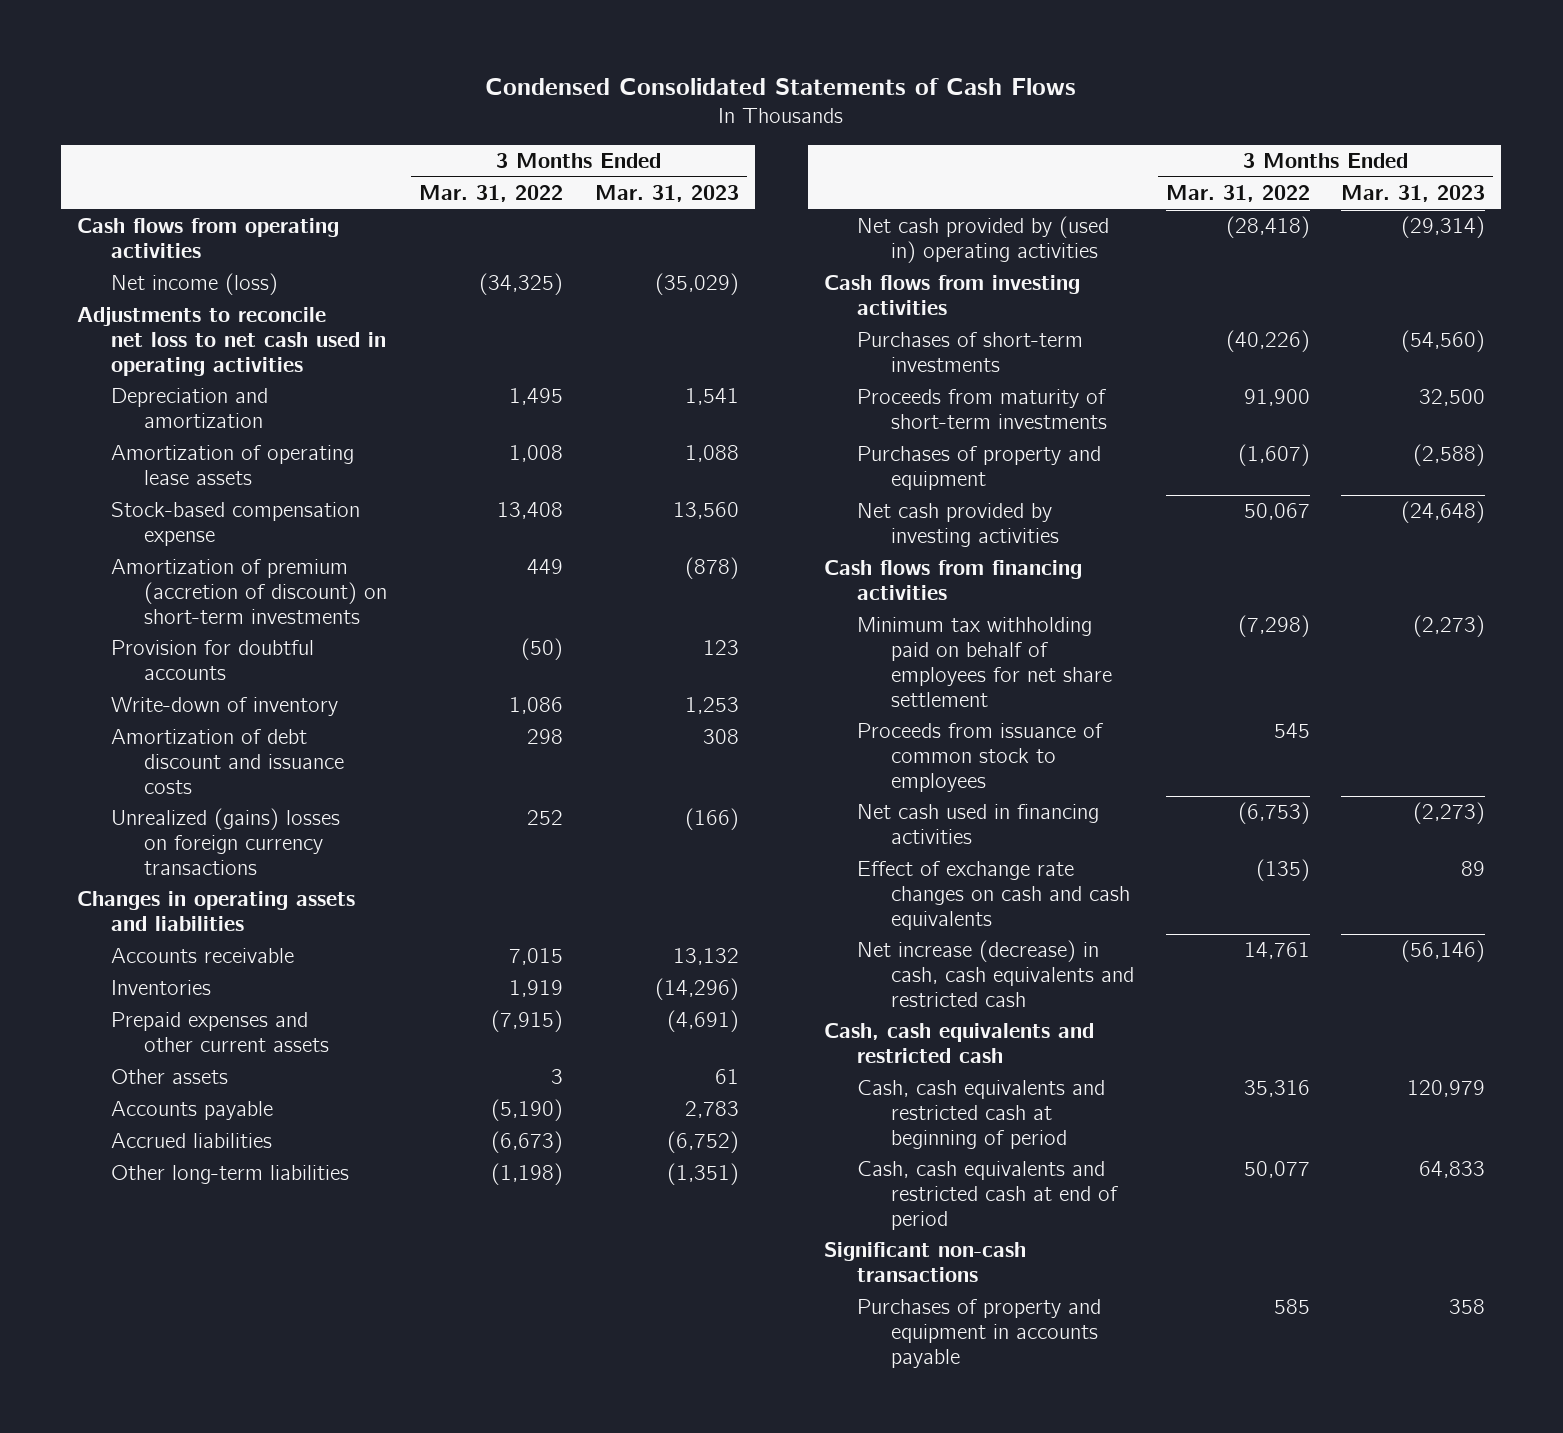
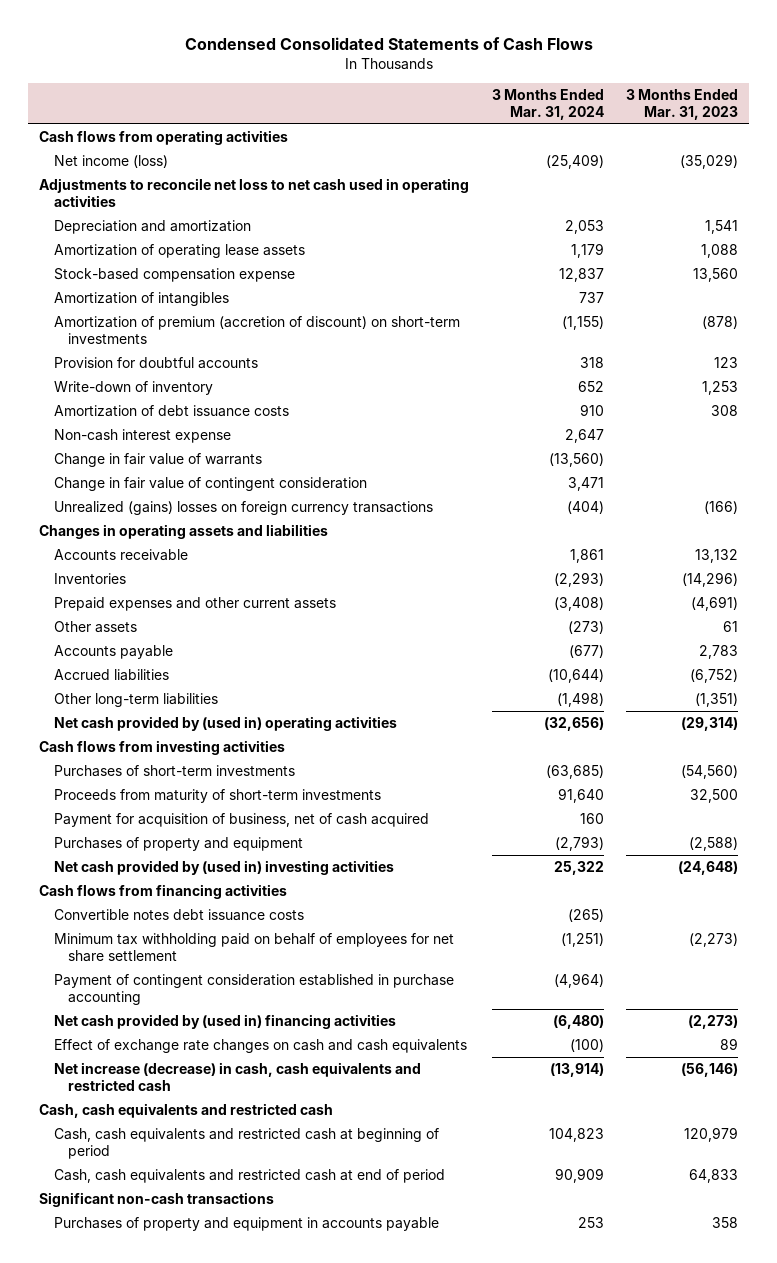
- | 3 Months Ended Mar. 31, 2022 | 3 Months Ended Mar. 31, 2023
+ | 3 Months Ended Mar. 31, 2024 | 3 Months Ended Mar. 31, 2023
+ Amortization of intangibles | 737 |
- Amortization of debt discount and issuance costs | 298 | 308
+ Amortization of debt issuance costs | 910 | 308
+ Non-cash interest expense | 2,647 |
+ Change in fair value of warrants | (13,560) |
+ Change in fair value of contingent consideration | 3,471 |
+ Payment for acquisition of business, net of cash acquired | 160 |
- Net cash provided by investing activities | 50,067 | (24,648)
+ Net cash provided by (used in) investing activities | 25,322 | (24,648)
+ Convertible notes debt issuance costs | (265) |
- Proceeds from issuance of common stock to employees | 545 |
- Net cash used in financing activities | (6,753) | (2,273)
+ Payment of contingent consideration established in purchase accounting | (4,964) |
+ Net cash provided by (used in) financing activities | (6,480) | (2,273)

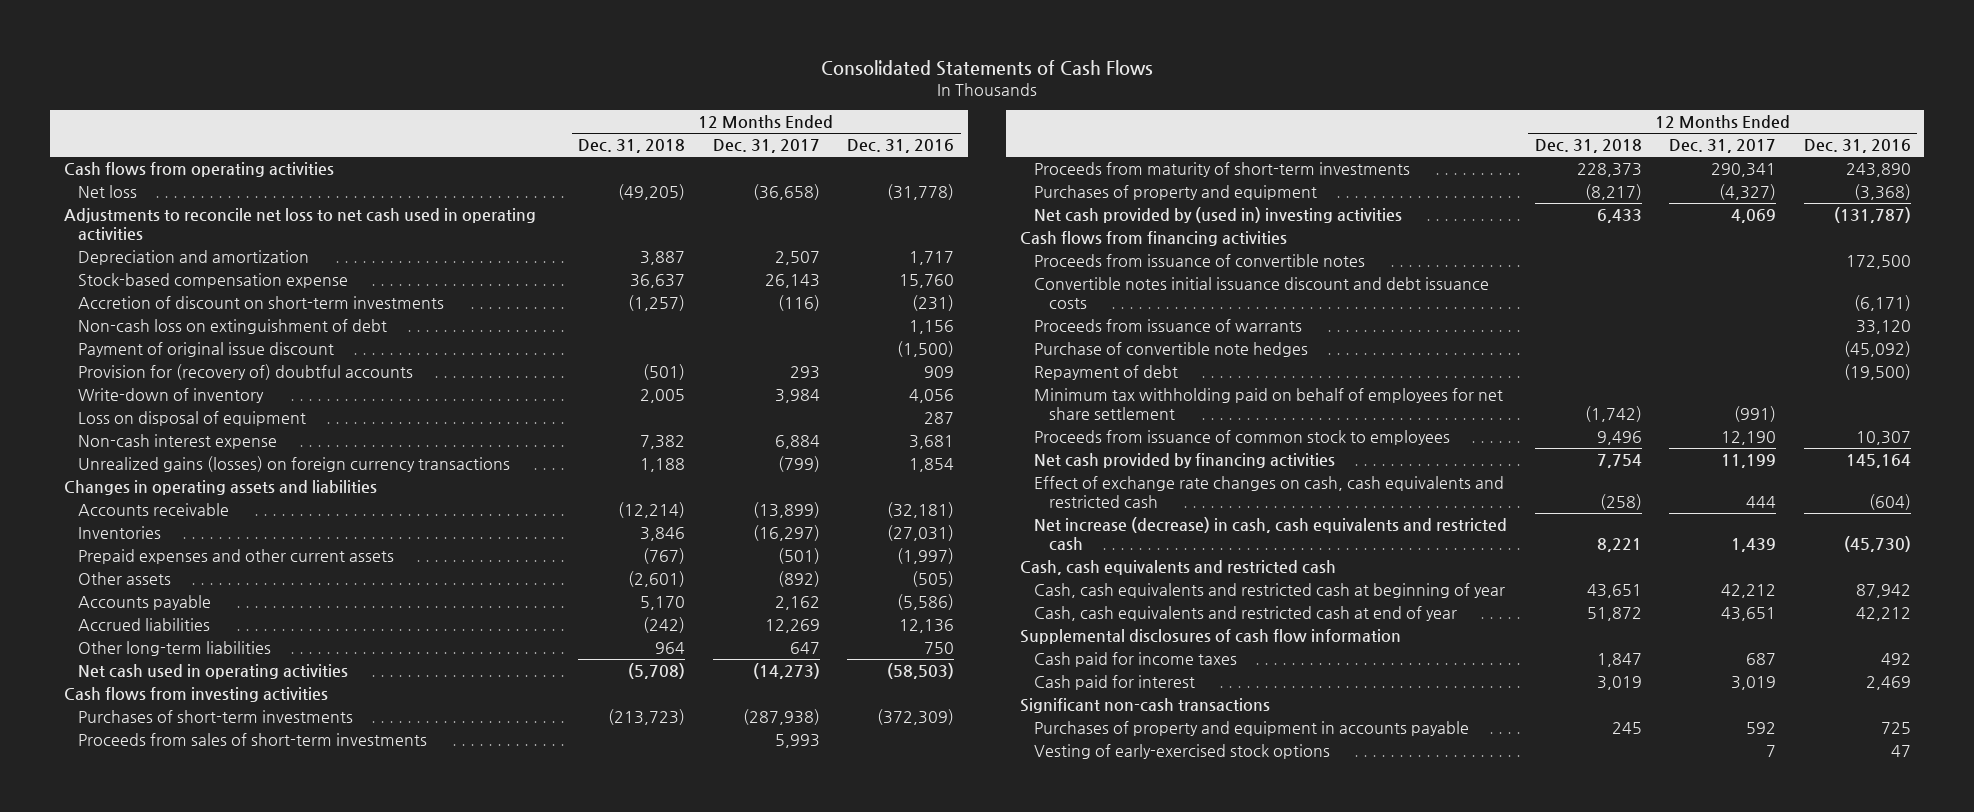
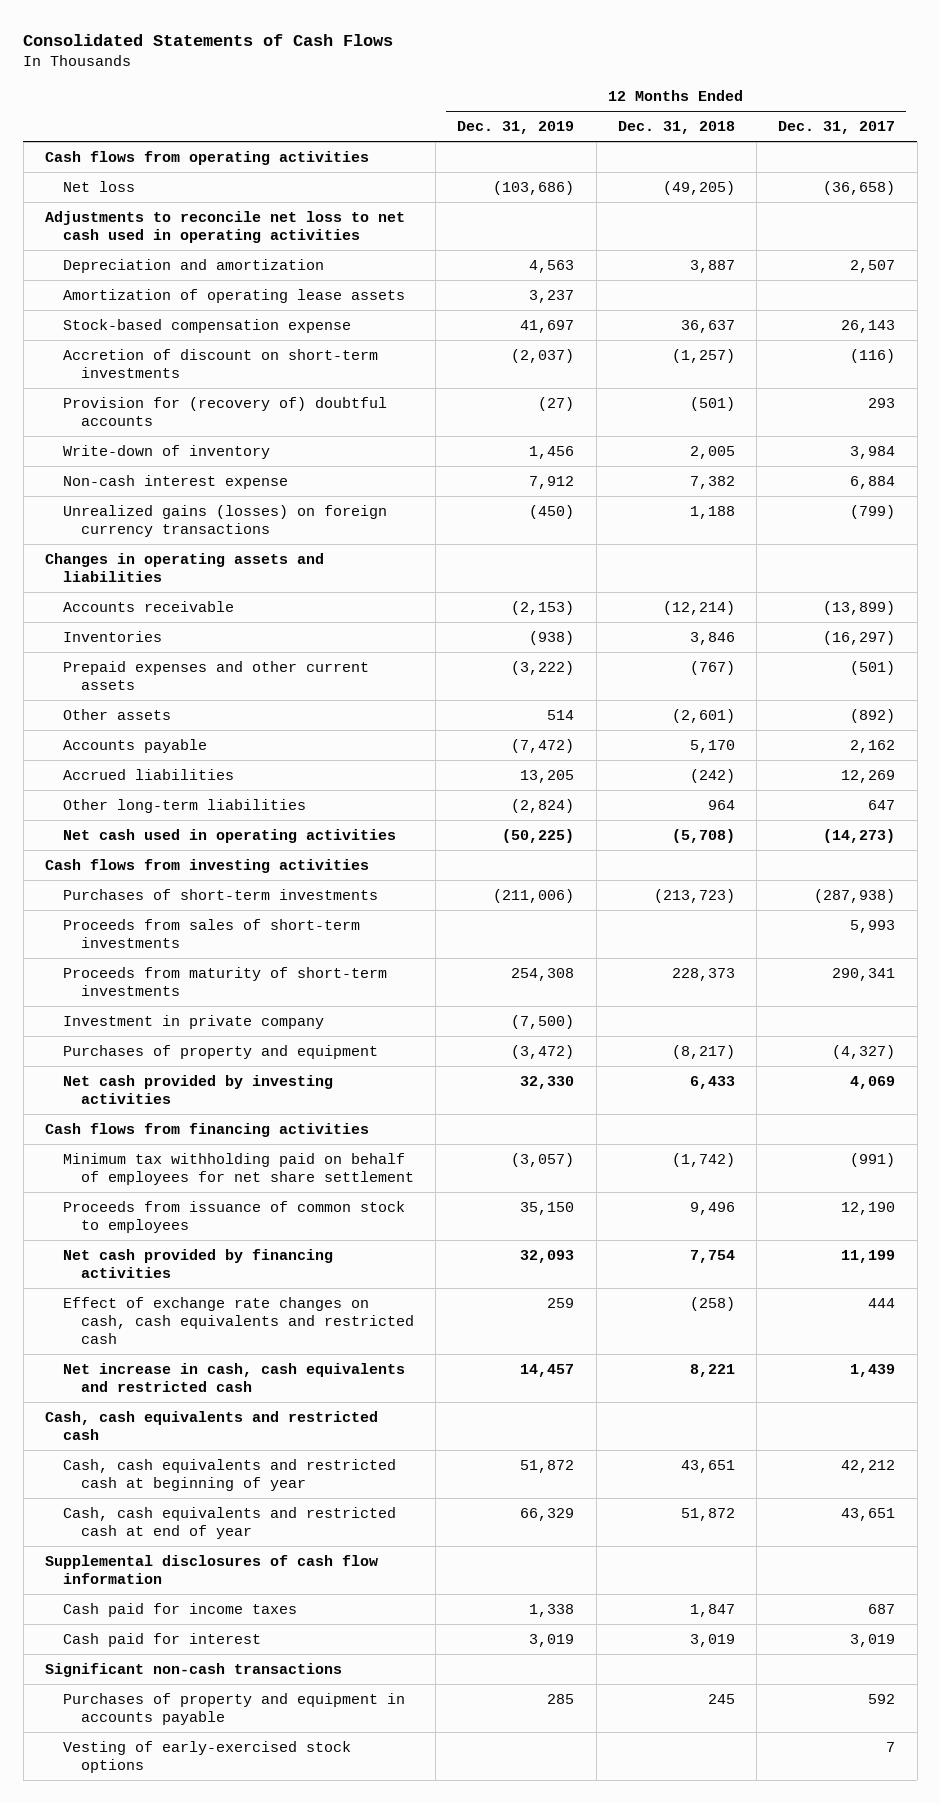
- | 12 Months Ended Dec. 31, 2018 | 12 Months Ended Dec. 31, 2017 | 12 Months Ended Dec. 31, 2016
+ | 12 Months Ended Dec. 31, 2019 | 12 Months Ended Dec. 31, 2018 | 12 Months Ended Dec. 31, 2017
+ Amortization of operating lease assets | 3,237 | |
- Non-cash loss on extinguishment of debt | | | 1,156
- Payment of original issue discount | | | (1,500)
- Loss on disposal of equipment | | | 287
+ Investment in private company | (7,500) | |
- Net cash provided by (used in) investing activities | 6,433 | 4,069 | (131,787)
+ Net cash provided by investing activities | 32,330 | 6,433 | 4,069
- Proceeds from issuance of convertible notes | | | 172,500
- Convertible notes initial issuance discount and debt issuance costs | | | (6,171)
- Proceeds from issuance of warrants | | | 33,120
- Purchase of convertible note hedges | | | (45,092)
- Repayment of debt | | | (19,500)
- Net increase (decrease) in cash, cash equivalents and restricted cash | 8,221 | 1,439 | (45,730)
+ Net increase in cash, cash equivalents and restricted cash | 14,457 | 8,221 | 1,439

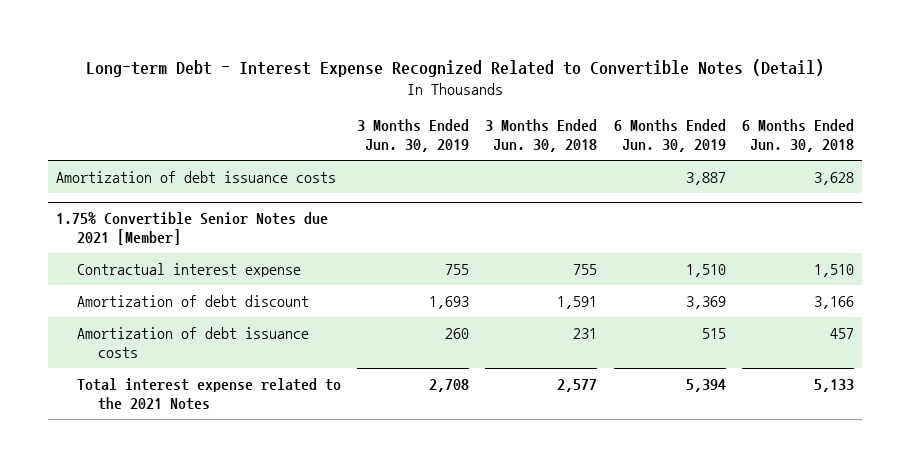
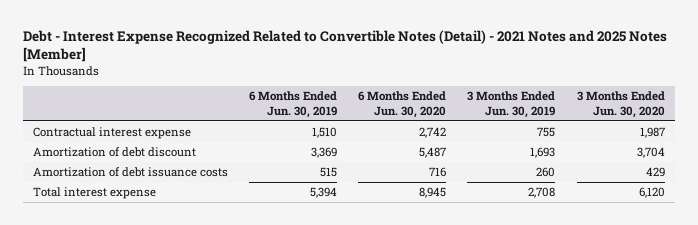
- Long-term Debt - Interest Expense Recognized Related to Convertible Notes (Detail)
+ Debt - Interest Expense Recognized Related to Convertible Notes (Detail) - 2021 Notes and 2025 Notes [Member]
- | 3 Months Ended Jun. 30, 2019 | 3 Months Ended Jun. 30, 2018 | 6 Months Ended Jun. 30, 2019 | 6 Months Ended Jun. 30, 2018
+ | 6 Months Ended Jun. 30, 2019 | 6 Months Ended Jun. 30, 2020 | 3 Months Ended Jun. 30, 2019 | 3 Months Ended Jun. 30, 2020
- Amortization of debt issuance costs | | | 3,887 | 3,628
- 1.75% Convertible Senior Notes due 2021 [Member]
- Total interest expense related to the 2021 Notes | 2,708 | 2,577 | 5,394 | 5,133
+ Total interest expense | 5,394 | 8,945 | 2,708 | 6,120

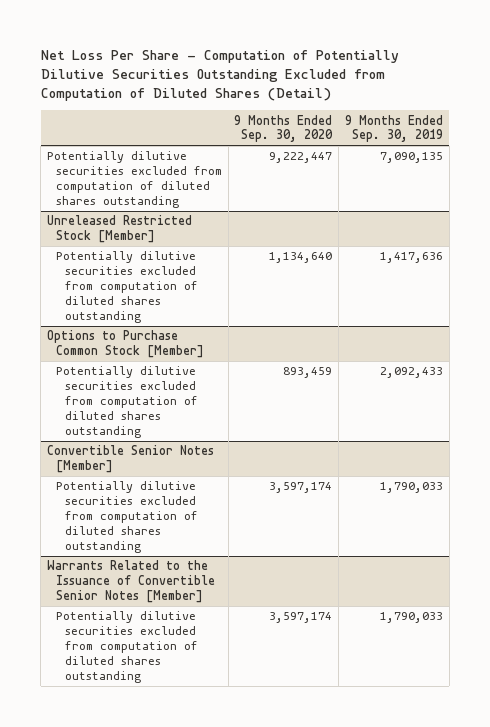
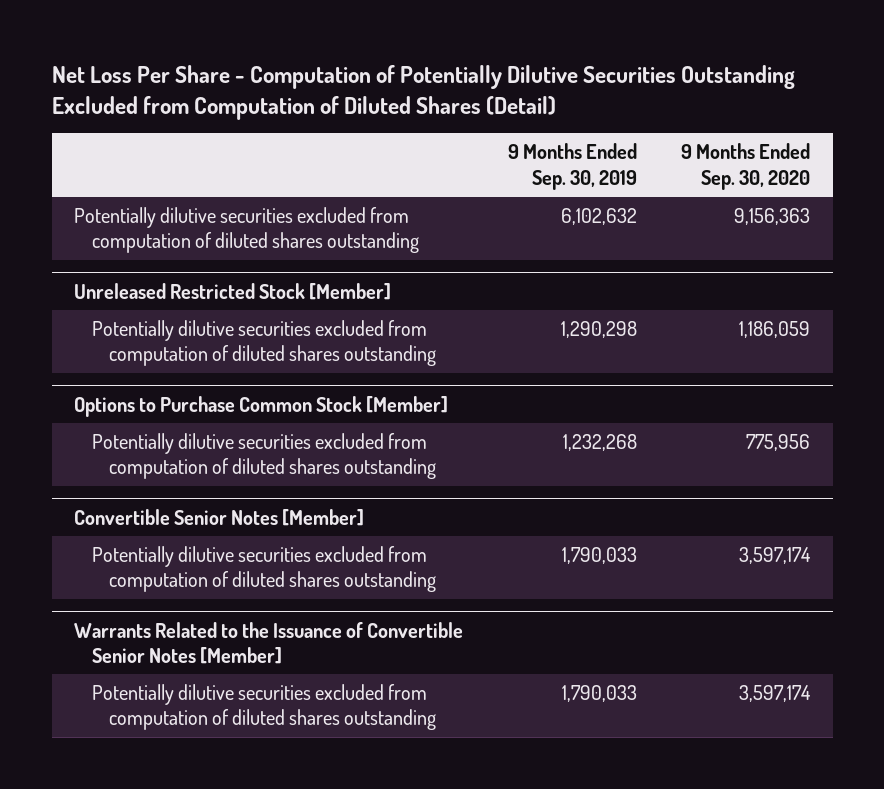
- | 9 Months Ended Sep. 30, 2020 | 9 Months Ended Sep. 30, 2019
+ | 9 Months Ended Sep. 30, 2019 | 9 Months Ended Sep. 30, 2020
- Potentially dilutive securities excluded from computation of diluted shares outstanding | 9,222,447 | 7,090,135
+ Potentially dilutive securities excluded from computation of diluted shares outstanding | 6,102,632 | 9,156,363
@ Unreleased Restricted Stock [Member]
- Potentially dilutive securities excluded from computation of diluted shares outstanding | 1,134,640 | 1,417,636
+ Potentially dilutive securities excluded from computation of diluted shares outstanding | 1,290,298 | 1,186,059
@ Options to Purchase Common Stock [Member]
- Potentially dilutive securities excluded from computation of diluted shares outstanding | 893,459 | 2,092,433
+ Potentially dilutive securities excluded from computation of diluted shares outstanding | 1,232,268 | 775,956

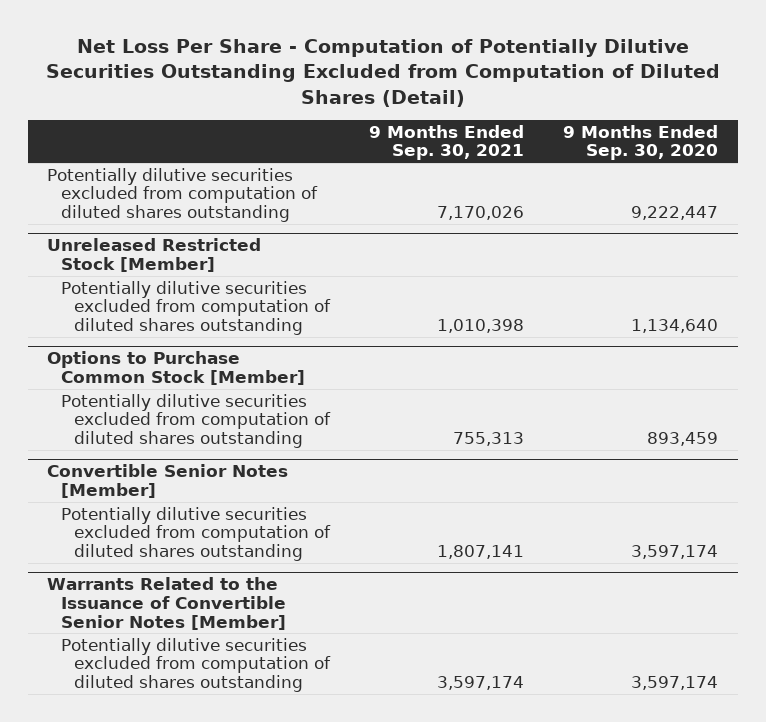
- | 9 Months Ended Sep. 30, 2019 | 9 Months Ended Sep. 30, 2020
+ | 9 Months Ended Sep. 30, 2021 | 9 Months Ended Sep. 30, 2020
- Potentially dilutive securities excluded from computation of diluted shares outstanding | 6,102,632 | 9,156,363
+ Potentially dilutive securities excluded from computation of diluted shares outstanding | 7,170,026 | 9,222,447
@ Unreleased Restricted Stock [Member]
- Potentially dilutive securities excluded from computation of diluted shares outstanding | 1,290,298 | 1,186,059
+ Potentially dilutive securities excluded from computation of diluted shares outstanding | 1,010,398 | 1,134,640
@ Options to Purchase Common Stock [Member]
- Potentially dilutive securities excluded from computation of diluted shares outstanding | 1,232,268 | 775,956
+ Potentially dilutive securities excluded from computation of diluted shares outstanding | 755,313 | 893,459

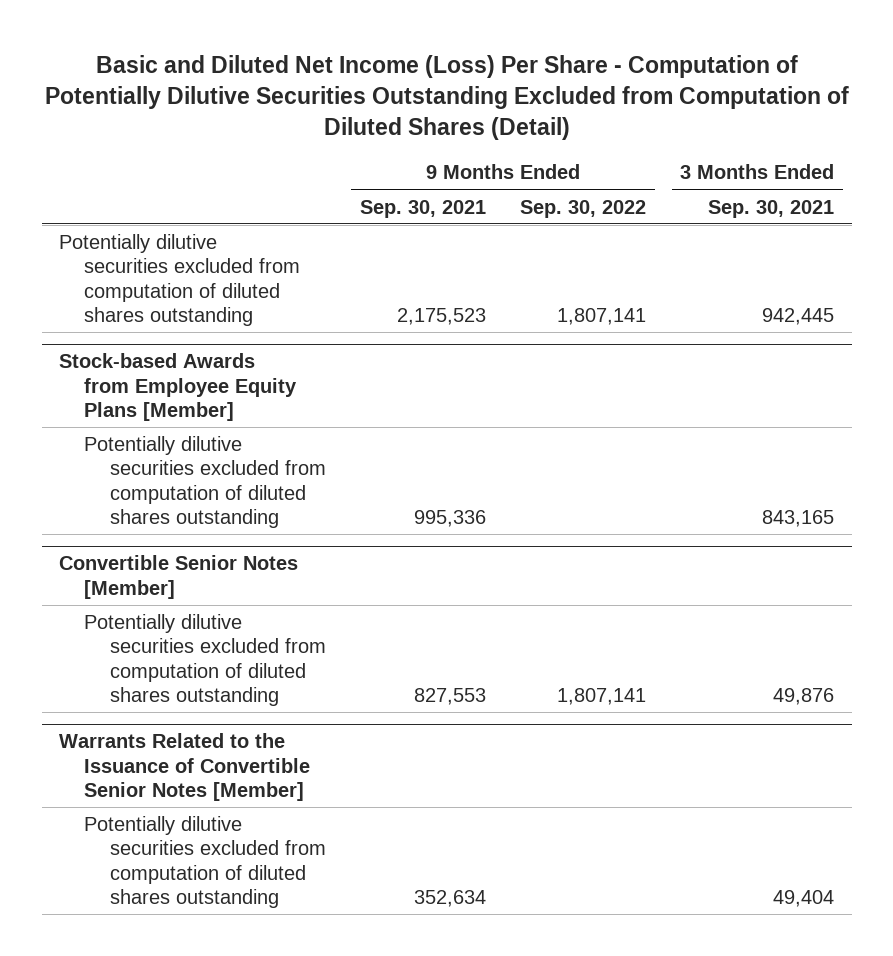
- Net Loss Per Share - Computation of Potentially Dilutive Securities Outstanding Excluded from Computation of Diluted Shares (Detail)
+ Basic and Diluted Net Income (Loss) Per Share - Computation of Potentially Dilutive Securities Outstanding Excluded from Computation of Diluted Shares (Detail)
- | 9 Months Ended Sep. 30, 2021 | 9 Months Ended Sep. 30, 2020
+ | 9 Months Ended Sep. 30, 2021 | 9 Months Ended Sep. 30, 2022 | 3 Months Ended Sep. 30, 2021
- Potentially dilutive securities excluded from computation of diluted shares outstanding | 7,170,026 | 9,222,447
- Unreleased Restricted Stock [Member]
- Potentially dilutive securities excluded from computation of diluted shares outstanding | 1,010,398 | 1,134,640
- Options to Purchase Common Stock [Member]
- Potentially dilutive securities excluded from computation of diluted shares outstanding | 755,313 | 893,459
+ Potentially dilutive securities excluded from computation of diluted shares outstanding | 2,175,523 | 1,807,141 | 942,445
+ Stock-based Awards from Employee Equity Plans [Member]
+ Potentially dilutive securities excluded from computation of diluted shares outstanding | 995,336 | | 843,165
@ Convertible Senior Notes [Member]
- Potentially dilutive securities excluded from computation of diluted shares outstanding | 1,807,141 | 3,597,174
+ Potentially dilutive securities excluded from computation of diluted shares outstanding | 827,553 | 1,807,141 | 49,876
@ Warrants Related to the Issuance of Convertible Senior Notes [Member]
- Potentially dilutive securities excluded from computation of diluted shares outstanding | 3,597,174 | 3,597,174
+ Potentially dilutive securities excluded from computation of diluted shares outstanding | 352,634 | | 49,404

